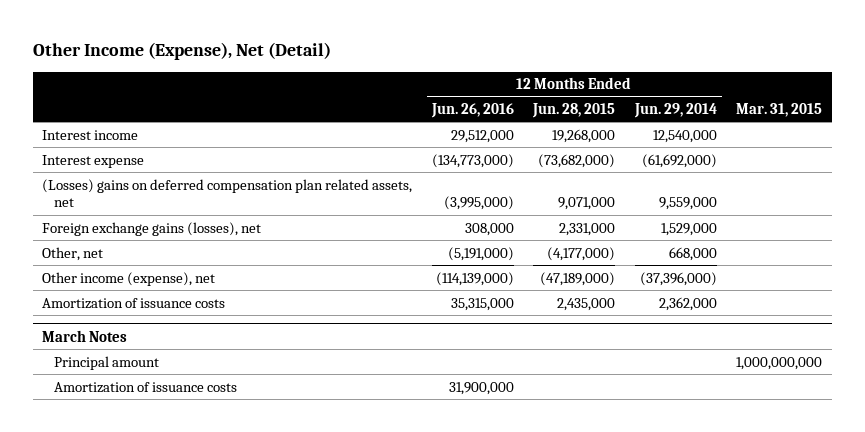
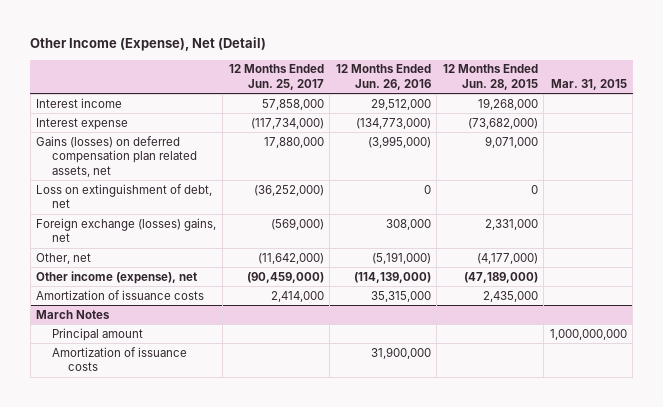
- | 12 Months Ended Jun. 26, 2016 | 12 Months Ended Jun. 28, 2015 | 12 Months Ended Jun. 29, 2014 | Mar. 31, 2015
+ | 12 Months Ended Jun. 25, 2017 | 12 Months Ended Jun. 26, 2016 | 12 Months Ended Jun. 28, 2015 | Mar. 31, 2015
- (Losses) gains on deferred compensation plan related assets, net | (3,995,000) | 9,071,000 | 9,559,000 |
- Foreign exchange gains (losses), net | 308,000 | 2,331,000 | 1,529,000 |
+ Gains (losses) on deferred compensation plan related assets, net | 17,880,000 | (3,995,000) | 9,071,000 |
+ Loss on extinguishment of debt, net | (36,252,000) | 0 | 0 |
+ Foreign exchange (losses) gains, net | (569,000) | 308,000 | 2,331,000 |

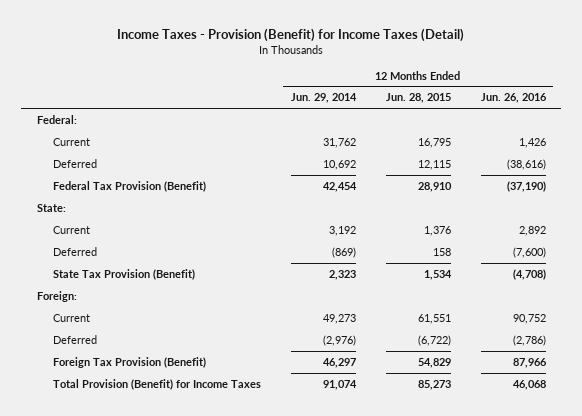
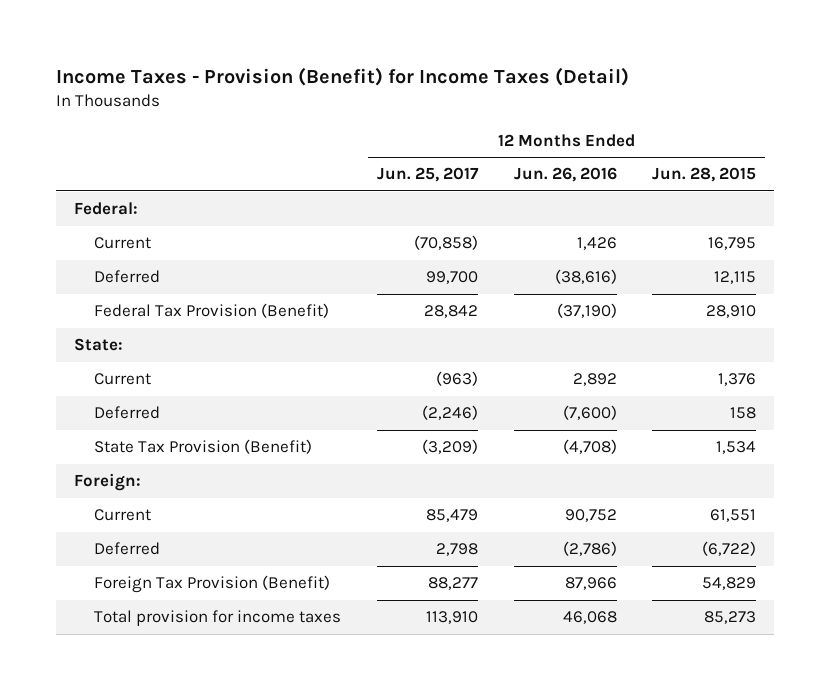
- | 12 Months Ended Jun. 29, 2014 | 12 Months Ended Jun. 28, 2015 | 12 Months Ended Jun. 26, 2016
+ | 12 Months Ended Jun. 25, 2017 | 12 Months Ended Jun. 26, 2016 | 12 Months Ended Jun. 28, 2015
- Total Provision (Benefit) for Income Taxes | 91,074 | 85,273 | 46,068
+ Total provision for income taxes | 113,910 | 46,068 | 85,273

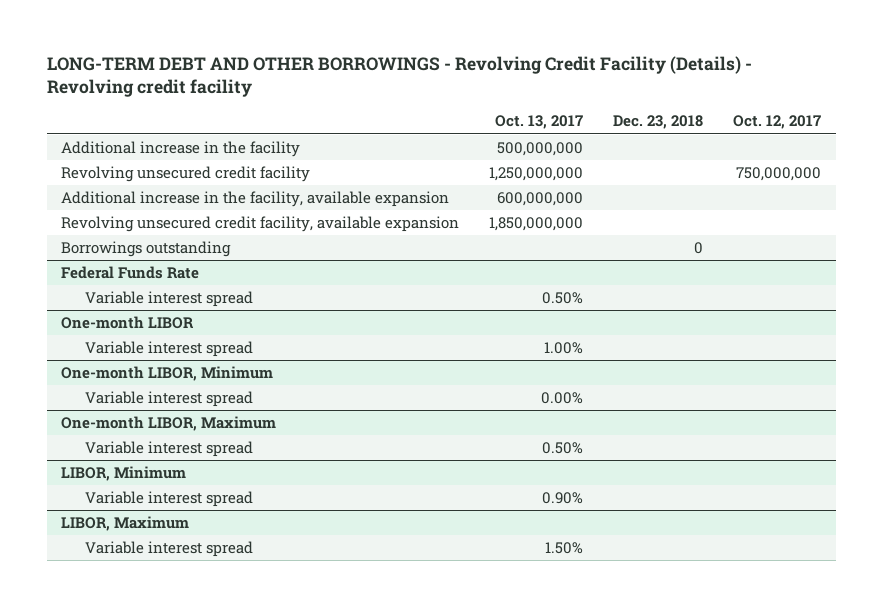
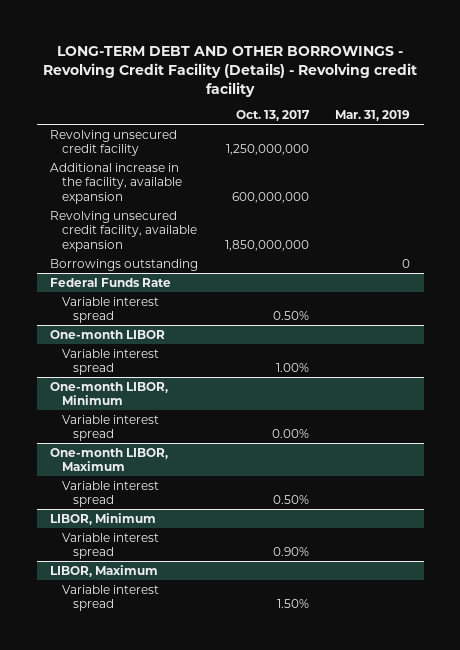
- | Oct. 13, 2017 | Dec. 23, 2018 | Oct. 12, 2017
+ | Oct. 13, 2017 | Mar. 31, 2019
- Additional increase in the facility | 500,000,000 | |

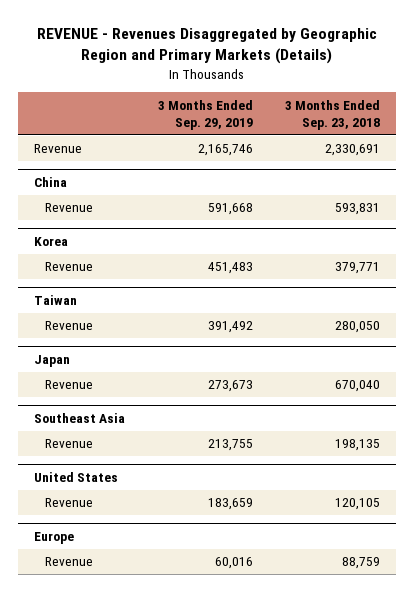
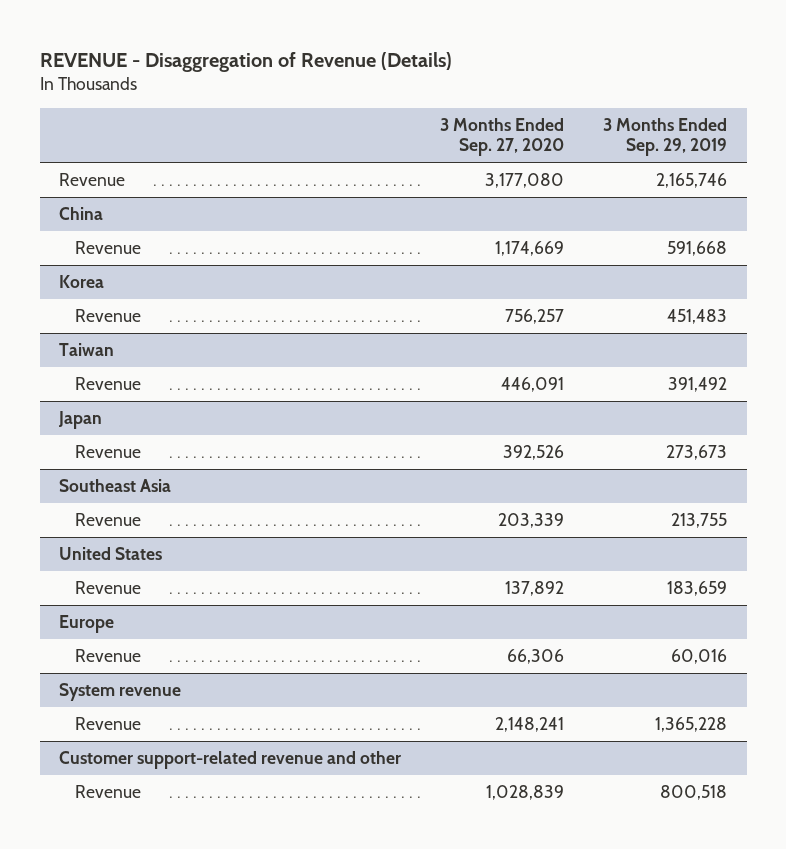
- REVENUE - Revenues Disaggregated by Geographic Region and Primary Markets (Details)
+ REVENUE - Disaggregation of Revenue (Details)
- | 3 Months Ended Sep. 29, 2019 | 3 Months Ended Sep. 23, 2018
+ | 3 Months Ended Sep. 27, 2020 | 3 Months Ended Sep. 29, 2019
+ System revenue
+ Revenue | 2,148,241 | 1,365,228
+ Customer support-related revenue and other
+ Revenue | 1,028,839 | 800,518

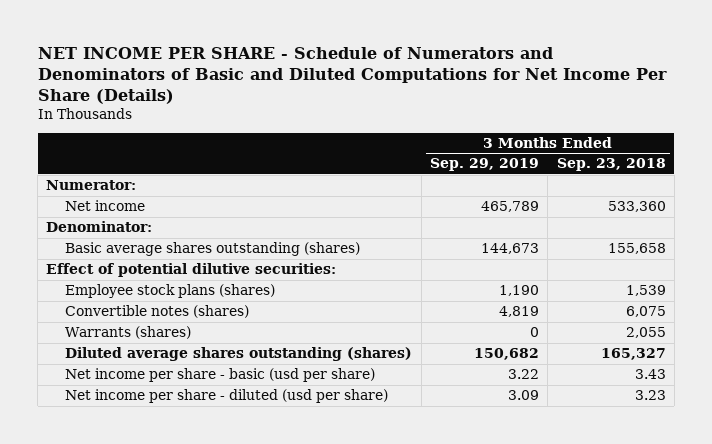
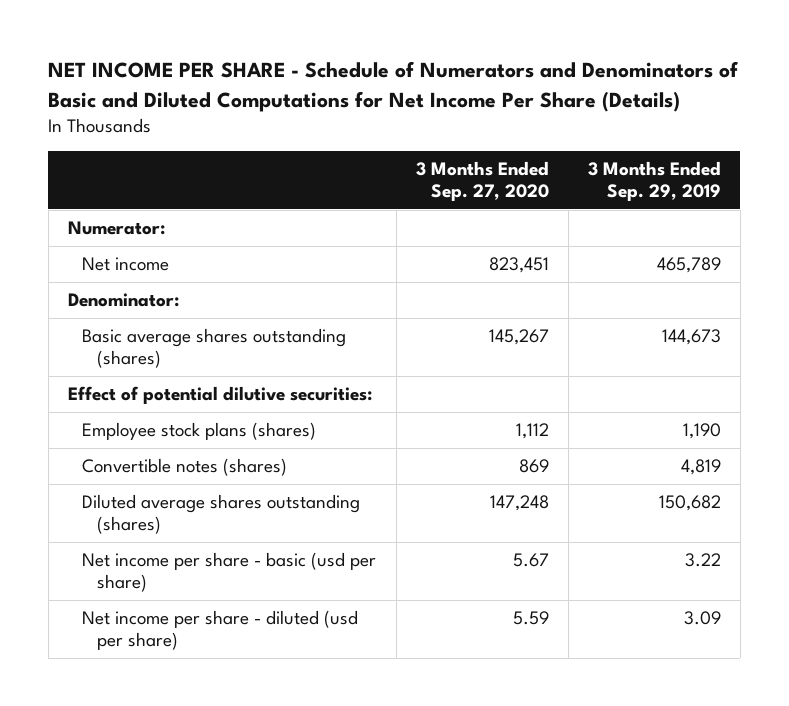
- | 3 Months Ended Sep. 29, 2019 | 3 Months Ended Sep. 23, 2018
+ | 3 Months Ended Sep. 27, 2020 | 3 Months Ended Sep. 29, 2019
- Warrants (shares) | 0 | 2,055

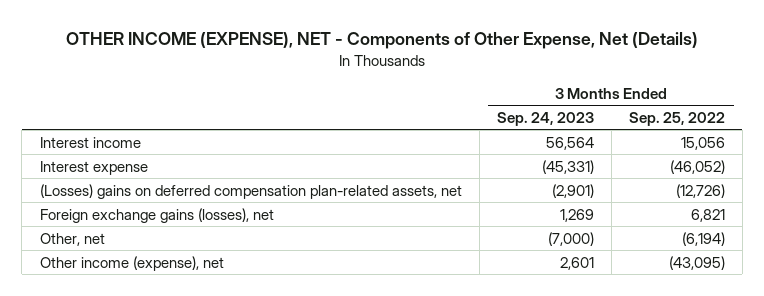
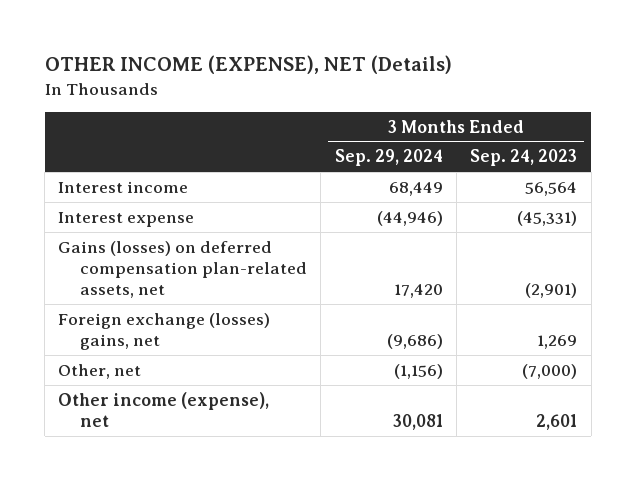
- OTHER INCOME (EXPENSE), NET - Components of Other Expense, Net (Details)
+ OTHER INCOME (EXPENSE), NET (Details)
- | 3 Months Ended Sep. 24, 2023 | 3 Months Ended Sep. 25, 2022
+ | 3 Months Ended Sep. 29, 2024 | 3 Months Ended Sep. 24, 2023
- (Losses) gains on deferred compensation plan-related assets, net | (2,901) | (12,726)
- Foreign exchange gains (losses), net | 1,269 | 6,821
+ Gains (losses) on deferred compensation plan-related assets, net | 17,420 | (2,901)
+ Foreign exchange (losses) gains, net | (9,686) | 1,269

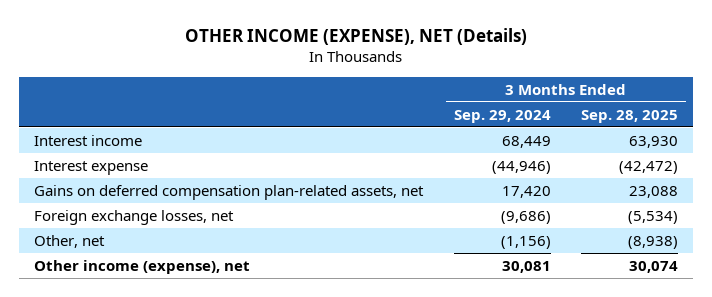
- | 3 Months Ended Sep. 29, 2024 | 3 Months Ended Sep. 24, 2023
+ | 3 Months Ended Sep. 29, 2024 | 3 Months Ended Sep. 28, 2025
- Gains (losses) on deferred compensation plan-related assets, net | 17,420 | (2,901)
- Foreign exchange (losses) gains, net | (9,686) | 1,269
+ Gains on deferred compensation plan-related assets, net | 17,420 | 23,088
+ Foreign exchange losses, net | (9,686) | (5,534)

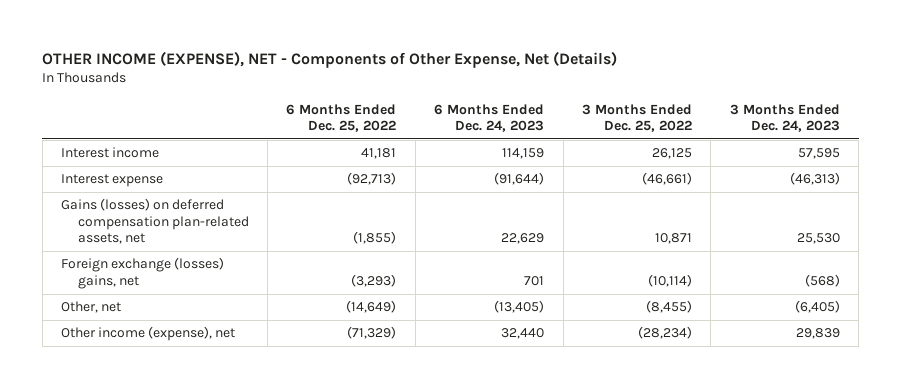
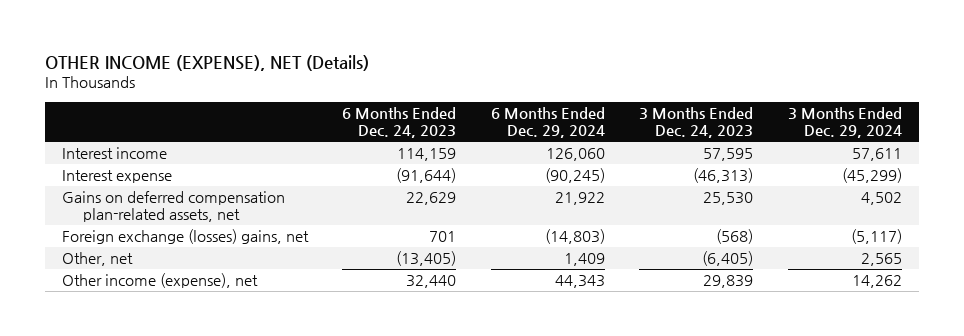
- OTHER INCOME (EXPENSE), NET - Components of Other Expense, Net (Details)
+ OTHER INCOME (EXPENSE), NET (Details)
- | 6 Months Ended Dec. 25, 2022 | 6 Months Ended Dec. 24, 2023 | 3 Months Ended Dec. 25, 2022 | 3 Months Ended Dec. 24, 2023
+ | 6 Months Ended Dec. 24, 2023 | 6 Months Ended Dec. 29, 2024 | 3 Months Ended Dec. 24, 2023 | 3 Months Ended Dec. 29, 2024
- Gains (losses) on deferred compensation plan-related assets, net | (1,855) | 22,629 | 10,871 | 25,530
+ Gains on deferred compensation plan-related assets, net | 22,629 | 21,922 | 25,530 | 4,502

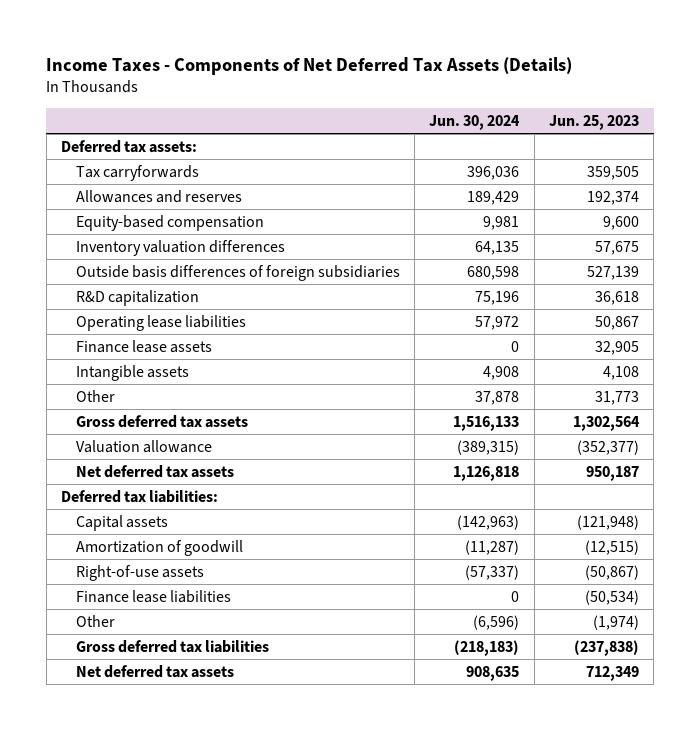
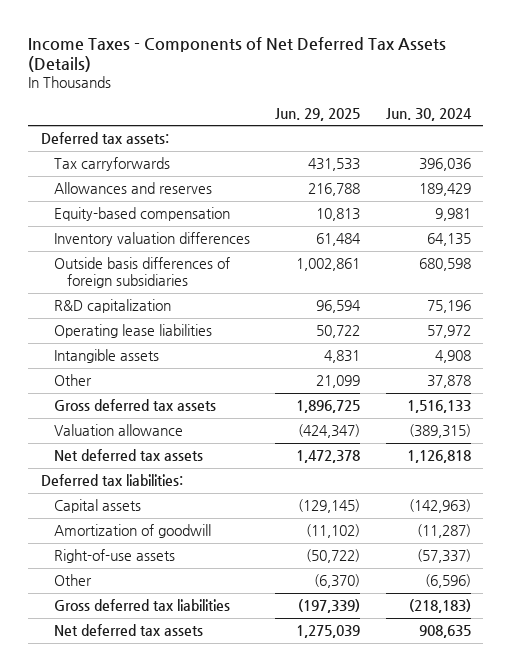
- | Jun. 30, 2024 | Jun. 25, 2023
+ | Jun. 29, 2025 | Jun. 30, 2024
- Finance lease assets | 0 | 32,905
- Finance lease liabilities | 0 | (50,534)

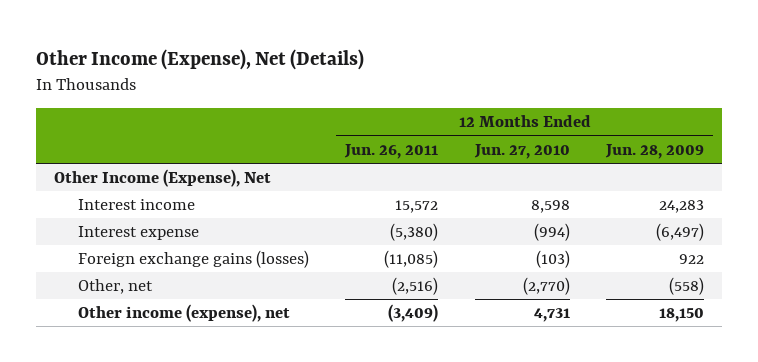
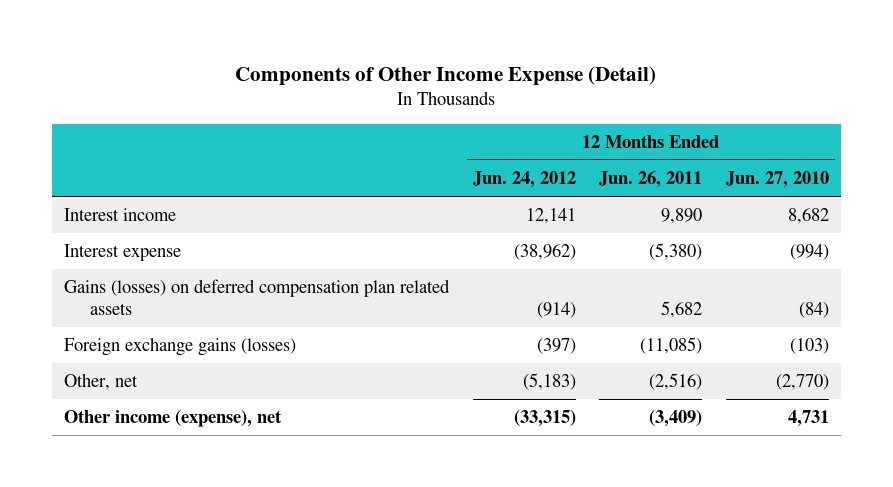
- Other Income (Expense), Net (Details)
+ Components of Other Income Expense (Detail)
- | 12 Months Ended Jun. 26, 2011 | 12 Months Ended Jun. 27, 2010 | 12 Months Ended Jun. 28, 2009
+ | 12 Months Ended Jun. 24, 2012 | 12 Months Ended Jun. 26, 2011 | 12 Months Ended Jun. 27, 2010
- Other Income (Expense), Net
- Interest income | 15,572 | 8,598 | 24,283
+ Interest income | 12,141 | 9,890 | 8,682
+ Gains (losses) on deferred compensation plan related assets | (914) | 5,682 | (84)

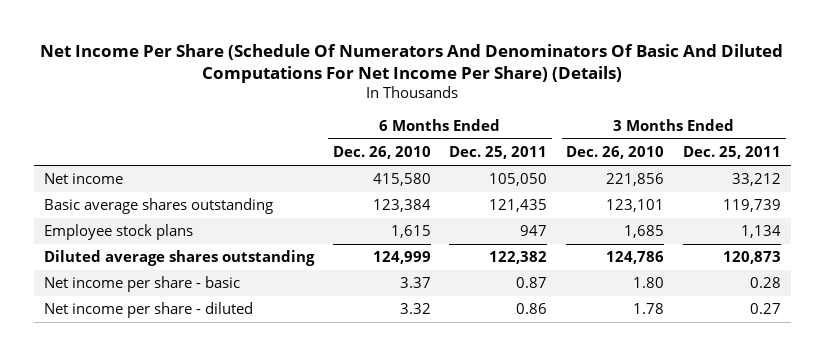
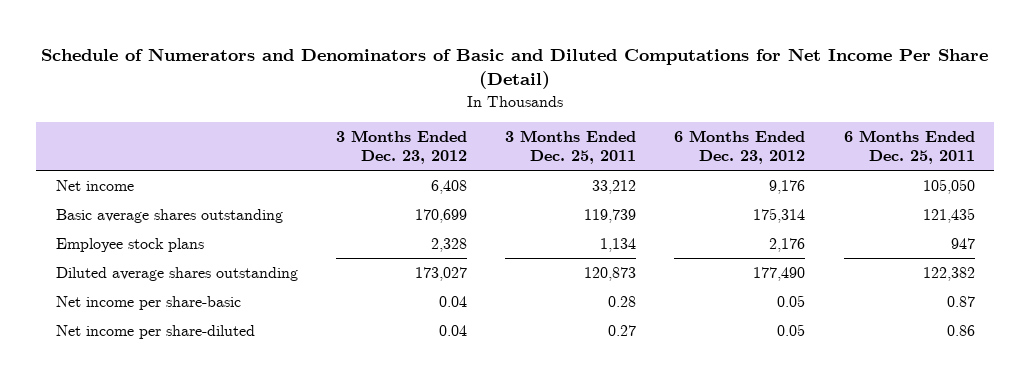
- Net Income Per Share (Schedule Of Numerators And Denominators Of Basic And Diluted Computations For Net Income Per Share) (Details)
+ Schedule of Numerators and Denominators of Basic and Diluted Computations for Net Income Per Share (Detail)
- | 6 Months Ended Dec. 26, 2010 | 6 Months Ended Dec. 25, 2011 | 3 Months Ended Dec. 26, 2010 | 3 Months Ended Dec. 25, 2011
+ | 3 Months Ended Dec. 23, 2012 | 3 Months Ended Dec. 25, 2011 | 6 Months Ended Dec. 23, 2012 | 6 Months Ended Dec. 25, 2011
- Net income per share - basic | 3.37 | 0.87 | 1.80 | 0.28
- Net income per share - diluted | 3.32 | 0.86 | 1.78 | 0.27
+ Net income per share-basic | 0.04 | 0.28 | 0.05 | 0.87
+ Net income per share-diluted | 0.04 | 0.27 | 0.05 | 0.86

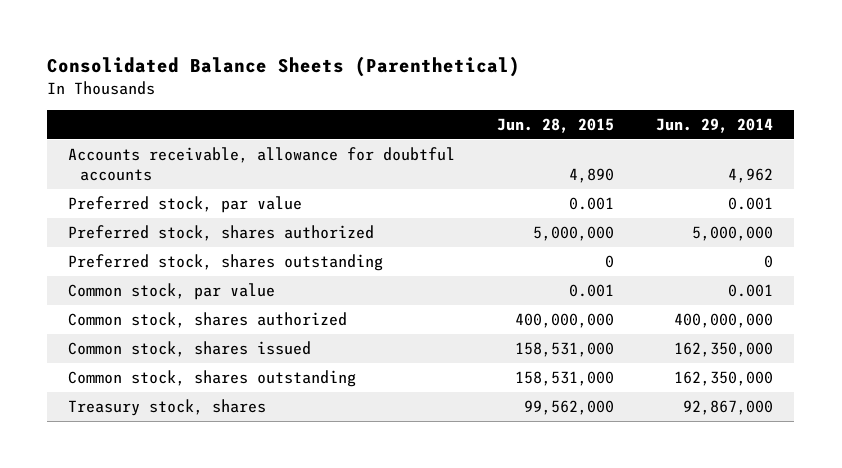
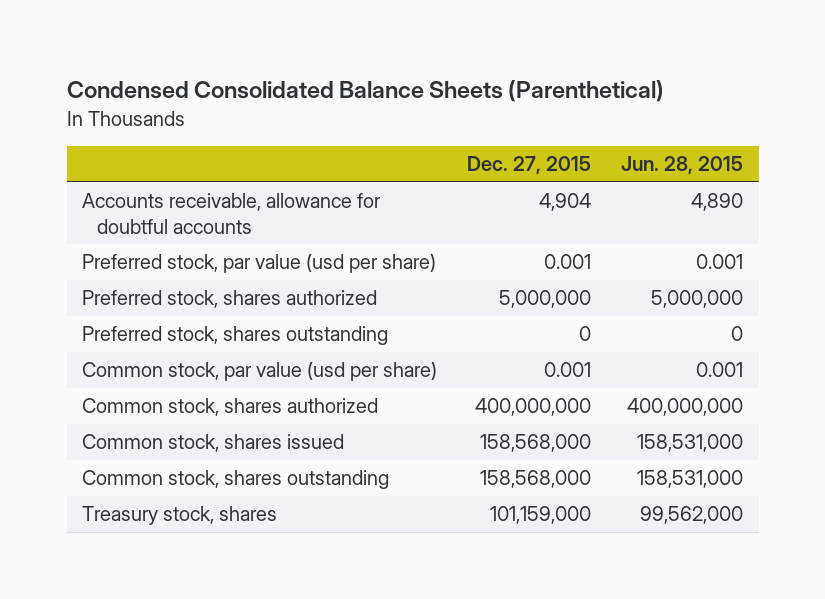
- Consolidated Balance Sheets (Parenthetical)
+ Condensed Consolidated Balance Sheets (Parenthetical)
- | Jun. 28, 2015 | Jun. 29, 2014
+ | Dec. 27, 2015 | Jun. 28, 2015
- Preferred stock, par value | 0.001 | 0.001
+ Preferred stock, par value (usd per share) | 0.001 | 0.001
- Common stock, par value | 0.001 | 0.001
+ Common stock, par value (usd per share) | 0.001 | 0.001

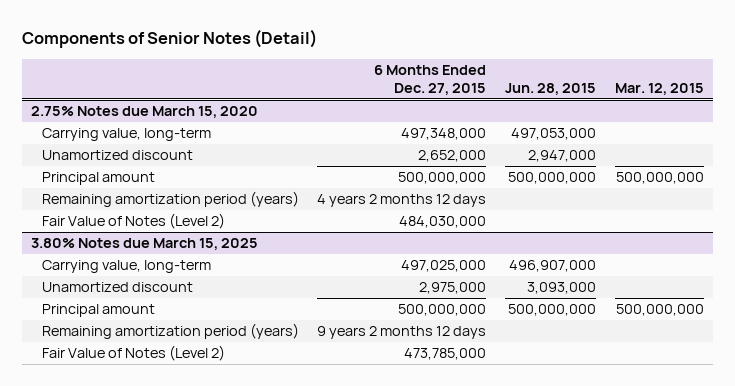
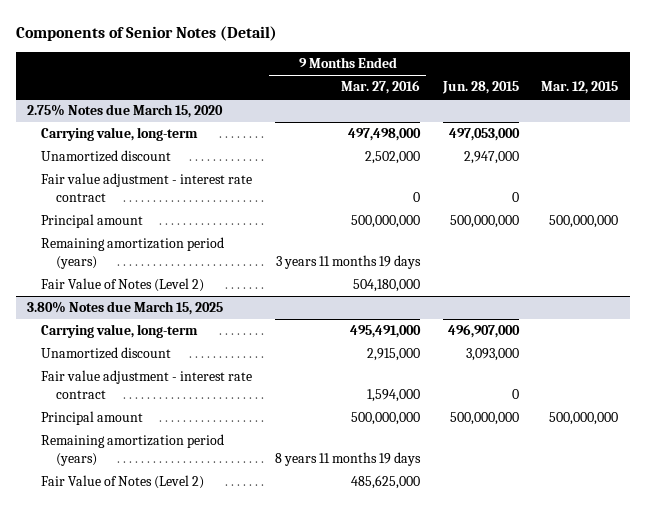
- | 6 Months Ended Dec. 27, 2015 | Jun. 28, 2015 | Mar. 12, 2015
+ | 9 Months Ended Mar. 27, 2016 | Jun. 28, 2015 | Mar. 12, 2015
@ 2.75% Notes due March 15, 2020
+ Fair value adjustment - interest rate contract | 0 | 0 |
@ 3.80% Notes due March 15, 2025
+ Fair value adjustment - interest rate contract | 1,594,000 | 0 |

